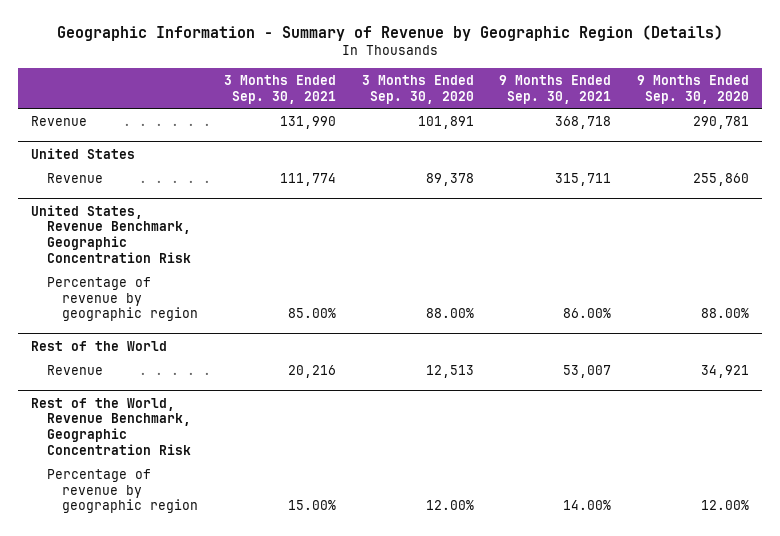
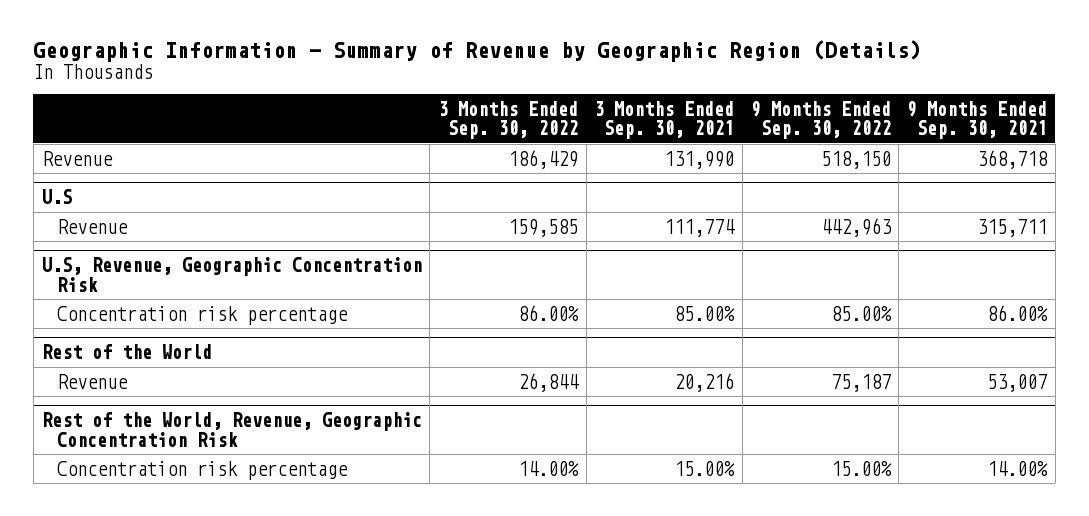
- | 3 Months Ended Sep. 30, 2021 | 3 Months Ended Sep. 30, 2020 | 9 Months Ended Sep. 30, 2021 | 9 Months Ended Sep. 30, 2020
+ | 3 Months Ended Sep. 30, 2022 | 3 Months Ended Sep. 30, 2021 | 9 Months Ended Sep. 30, 2022 | 9 Months Ended Sep. 30, 2021
- United States
+ U.S
- United States, Revenue Benchmark, Geographic Concentration Risk
- Percentage of revenue by geographic region | 85.00% | 88.00% | 86.00% | 88.00%
+ U.S, Revenue, Geographic Concentration Risk
+ Concentration risk percentage | 86.00% | 85.00% | 85.00% | 86.00%
- Rest of the World, Revenue Benchmark, Geographic Concentration Risk
- Percentage of revenue by geographic region | 15.00% | 12.00% | 14.00% | 12.00%
+ Rest of the World, Revenue, Geographic Concentration Risk
+ Concentration risk percentage | 14.00% | 15.00% | 15.00% | 14.00%

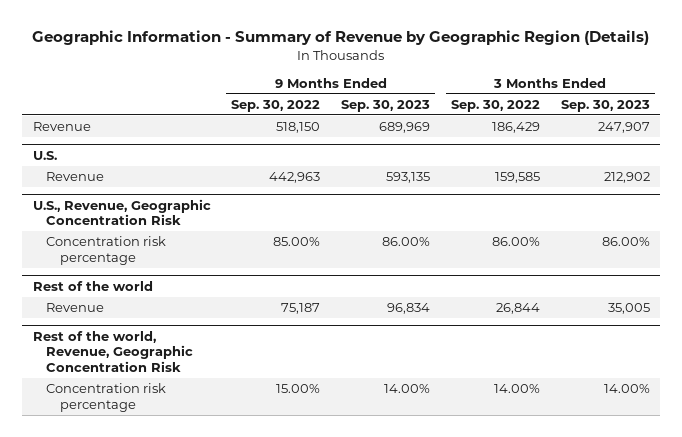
- | 3 Months Ended Sep. 30, 2022 | 3 Months Ended Sep. 30, 2021 | 9 Months Ended Sep. 30, 2022 | 9 Months Ended Sep. 30, 2021
+ | 9 Months Ended Sep. 30, 2022 | 9 Months Ended Sep. 30, 2023 | 3 Months Ended Sep. 30, 2022 | 3 Months Ended Sep. 30, 2023
- U.S
+ U.S.
- U.S, Revenue, Geographic Concentration Risk
+ U.S., Revenue, Geographic Concentration Risk
- Rest of the World
+ Rest of the world
- Rest of the World, Revenue, Geographic Concentration Risk
+ Rest of the world, Revenue, Geographic Concentration Risk

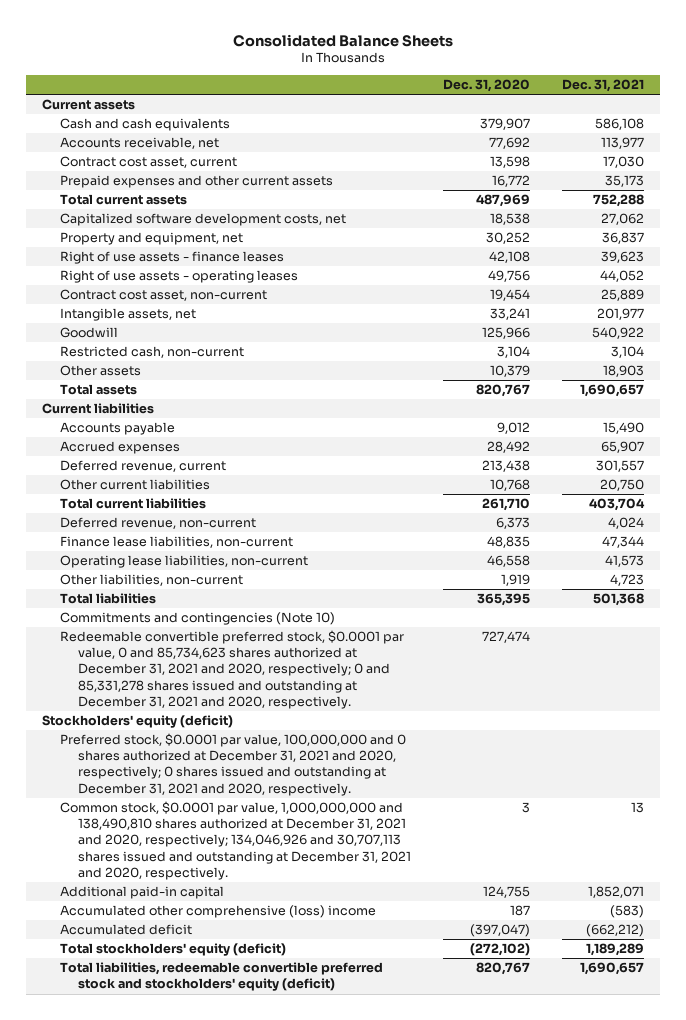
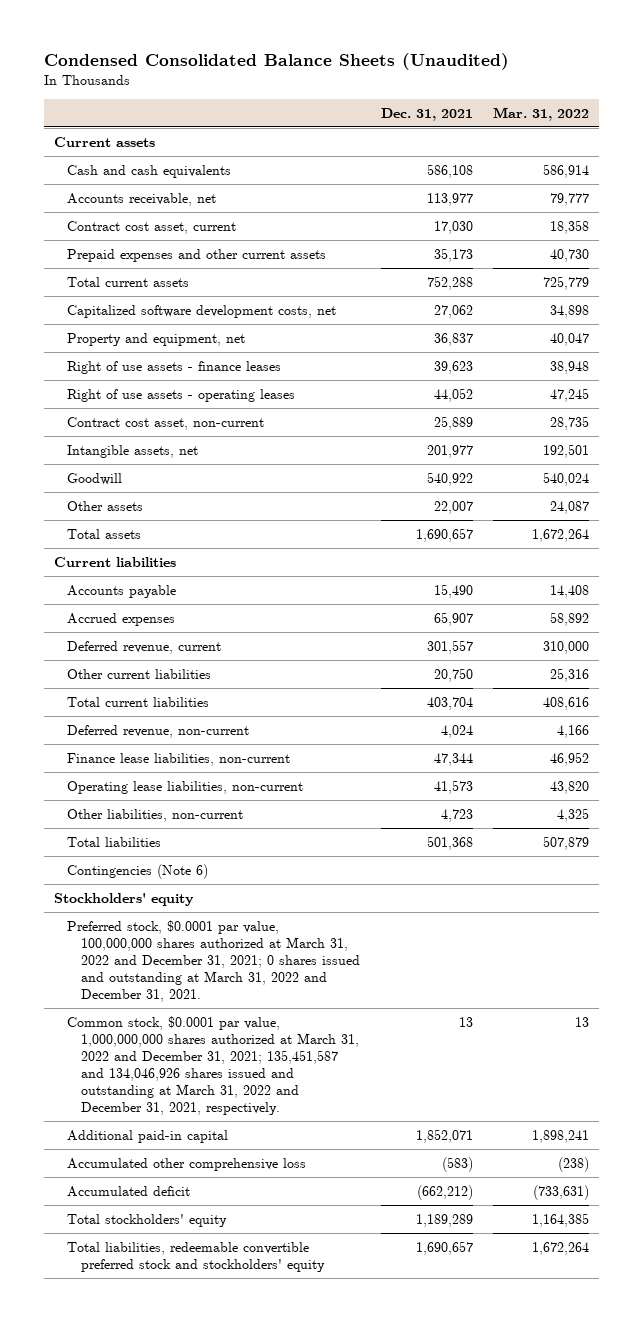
- Consolidated Balance Sheets
+ Condensed Consolidated Balance Sheets (Unaudited)
- | Dec. 31, 2020 | Dec. 31, 2021
+ | Dec. 31, 2021 | Mar. 31, 2022
- Restricted cash, non-current | 3,104 | 3,104
- Other assets | 10,379 | 18,903
+ Other assets | 22,007 | 24,087
- Commitments and contingencies (Note 10)
- Redeemable convertible preferred stock, $0.0001 par value, 0 and 85,734,623 shares authorized at December 31, 2021 and 2020, respectively; 0 and 85,331,278 shares issued and outstanding at December 31, 2021 and 2020, respectively. | 727,474 |
- Stockholders' equity (deficit)
- Preferred stock, $0.0001 par value, 100,000,000 and 0 shares authorized at December 31, 2021 and 2020, respectively; 0 shares issued and outstanding at December 31, 2021 and 2020, respectively.
- Common stock, $0.0001 par value, 1,000,000,000 and 138,490,810 shares authorized at December 31, 2021 and 2020, respectively; 134,046,926 and 30,707,113 shares issued and outstanding at December 31, 2021 and 2020, respectively. | 3 | 13
+ Contingencies (Note 6)
+ Stockholders' equity
+ Preferred stock, $0.0001 par value, 100,000,000 shares authorized at March 31, 2022 and December 31, 2021; 0 shares issued and outstanding at March 31, 2022 and December 31, 2021.
+ Common stock, $0.0001 par value, 1,000,000,000 shares authorized at March 31, 2022 and December 31, 2021; 135,451,587 and 134,046,926 shares issued and outstanding at March 31, 2022 and December 31, 2021, respectively. | 13 | 13
- Accumulated other comprehensive (loss) income | 187 | (583)
+ Accumulated other comprehensive loss | (583) | (238)
- Total stockholders' equity (deficit) | (272,102) | 1,189,289
- Total liabilities, redeemable convertible preferred stock and stockholders' equity (deficit) | 820,767 | 1,690,657
+ Total stockholders' equity | 1,189,289 | 1,164,385
+ Total liabilities, redeemable convertible preferred stock and stockholders' equity | 1,690,657 | 1,672,264

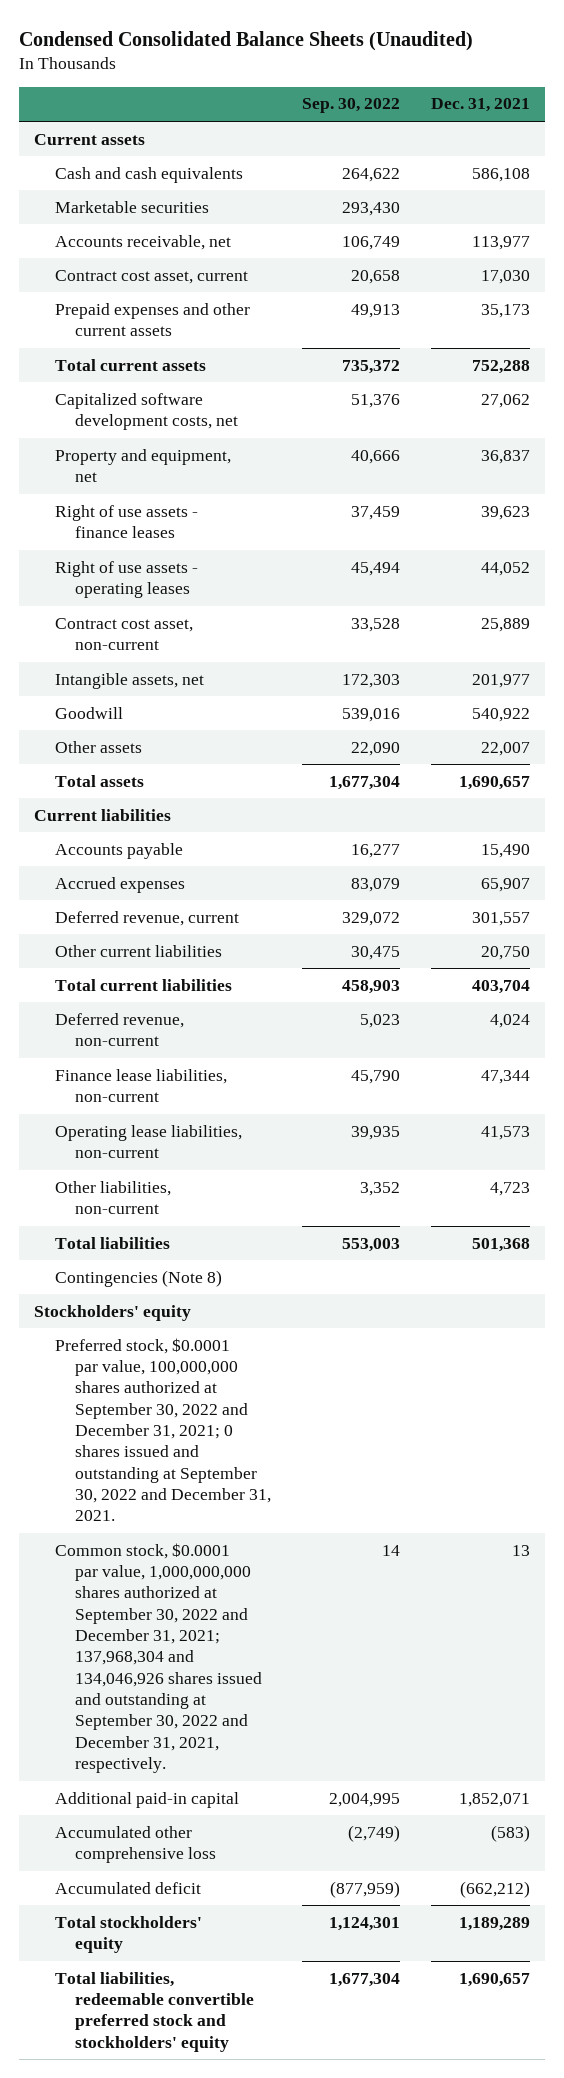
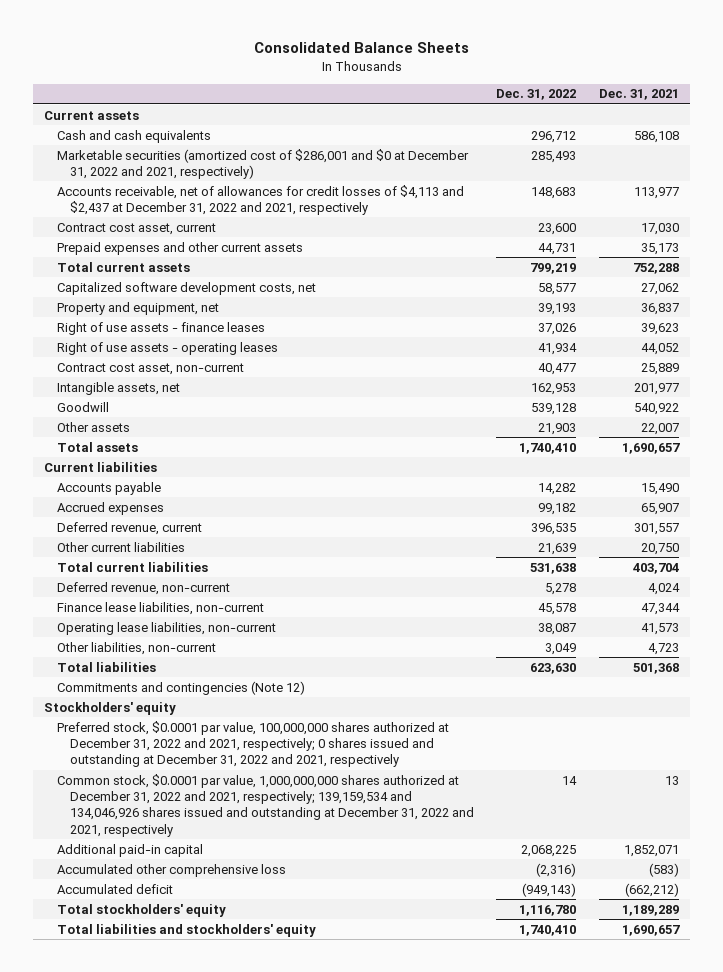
- Condensed Consolidated Balance Sheets (Unaudited)
+ Consolidated Balance Sheets
- | Sep. 30, 2022 | Dec. 31, 2021
+ | Dec. 31, 2022 | Dec. 31, 2021
- Marketable securities | 293,430 |
- Accounts receivable, net | 106,749 | 113,977
+ Marketable securities (amortized cost of $286,001 and $0 at December 31, 2022 and 2021, respectively) | 285,493 |
+ Accounts receivable, net of allowances for credit losses of $4,113 and $2,437 at December 31, 2022 and 2021, respectively | 148,683 | 113,977
- Contingencies (Note 8)
+ Commitments and contingencies (Note 12)
- Preferred stock, $0.0001 par value, 100,000,000 shares authorized at September 30, 2022 and December 31, 2021; 0 shares issued and outstanding at September 30, 2022 and December 31, 2021.
- Common stock, $0.0001 par value, 1,000,000,000 shares authorized at September 30, 2022 and December 31, 2021; 137,968,304 and 134,046,926 shares issued and outstanding at September 30, 2022 and December 31, 2021, respectively. | 14 | 13
+ Preferred stock, $0.0001 par value, 100,000,000 shares authorized at December 31, 2022 and 2021, respectively; 0 shares issued and outstanding at December 31, 2022 and 2021, respectively
+ Common stock, $0.0001 par value, 1,000,000,000 shares authorized at December 31, 2022 and 2021, respectively; 139,159,534 and 134,046,926 shares issued and outstanding at December 31, 2022 and 2021, respectively | 14 | 13
- Total liabilities, redeemable convertible preferred stock and stockholders' equity | 1,677,304 | 1,690,657
+ Total liabilities and stockholders' equity | 1,740,410 | 1,690,657

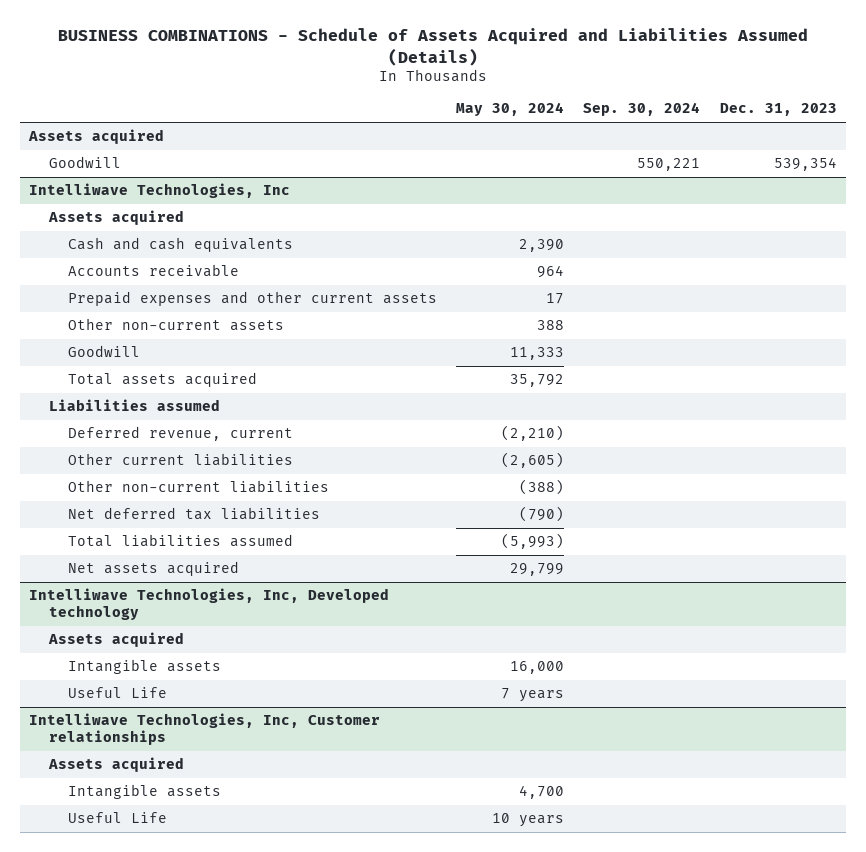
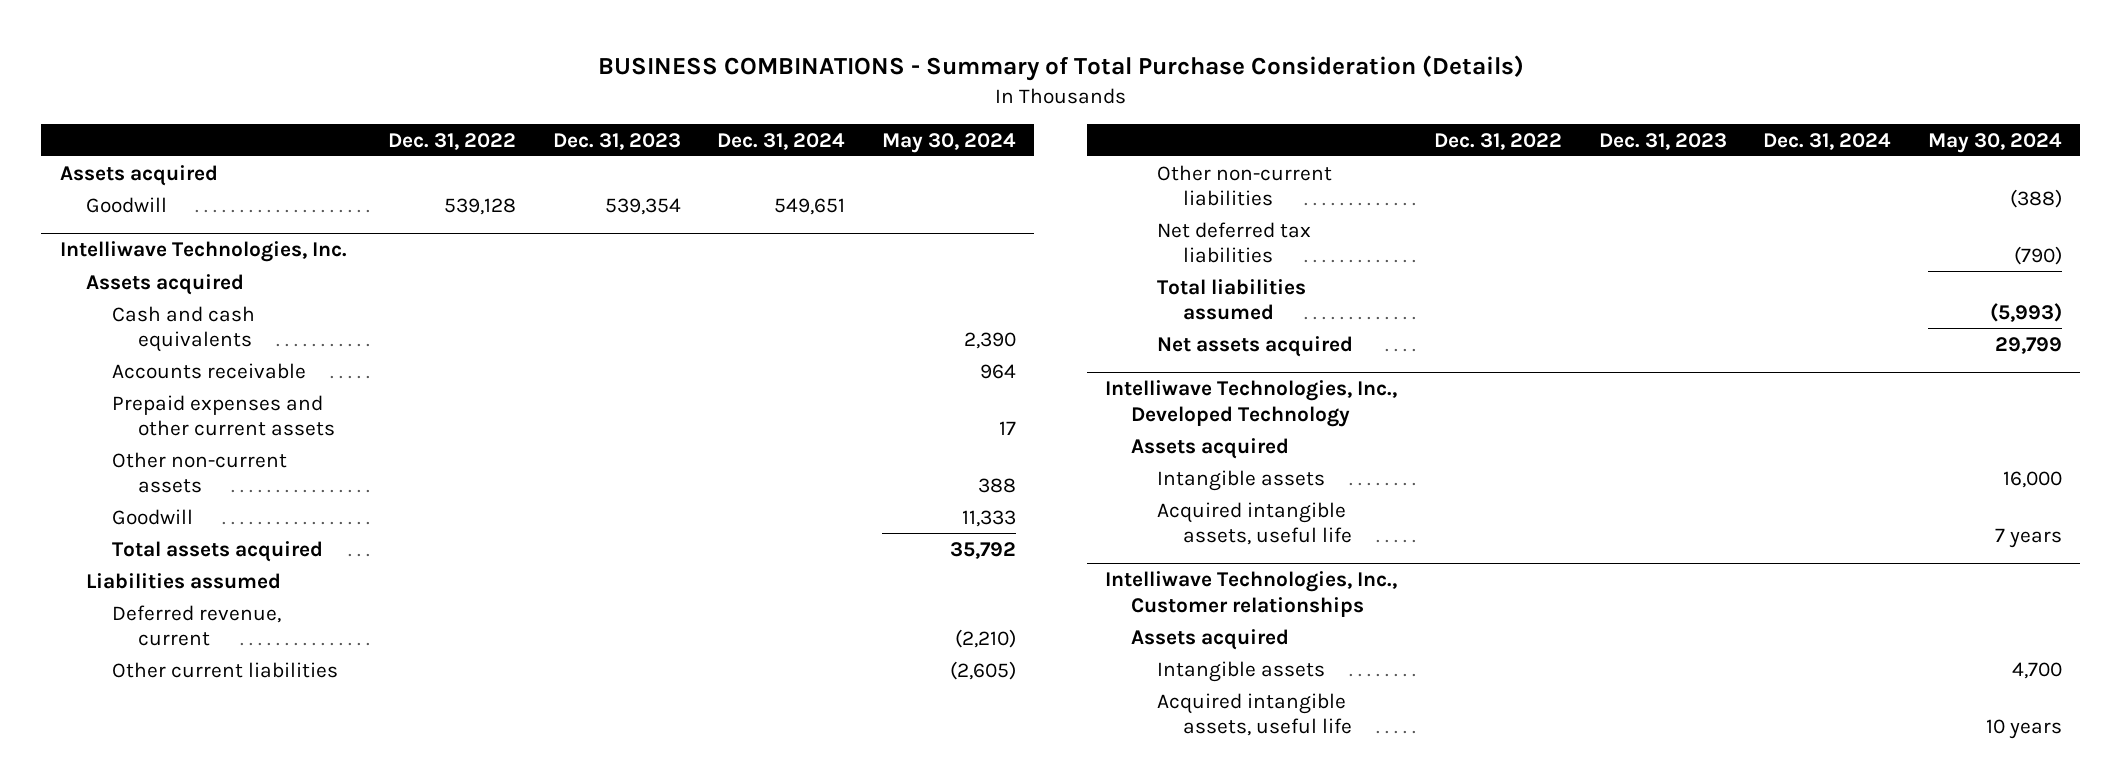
- BUSINESS COMBINATIONS - Schedule of Assets Acquired and Liabilities Assumed (Details)
+ BUSINESS COMBINATIONS - Summary of Total Purchase Consideration (Details)
- | May 30, 2024 | Sep. 30, 2024 | Dec. 31, 2023
+ | Dec. 31, 2022 | Dec. 31, 2023 | Dec. 31, 2024 | May 30, 2024
- Intelliwave Technologies, Inc
+ Intelliwave Technologies, Inc.
- Intelliwave Technologies, Inc, Developed technology
+ Intelliwave Technologies, Inc., Developed Technology
- Useful Life | 7 years | |
- Intelliwave Technologies, Inc, Customer relationships
+ Acquired intangible assets, useful life | | | | 7 years
+ Intelliwave Technologies, Inc., Customer relationships
- Useful Life | 10 years | |
+ Acquired intangible assets, useful life | | | | 10 years

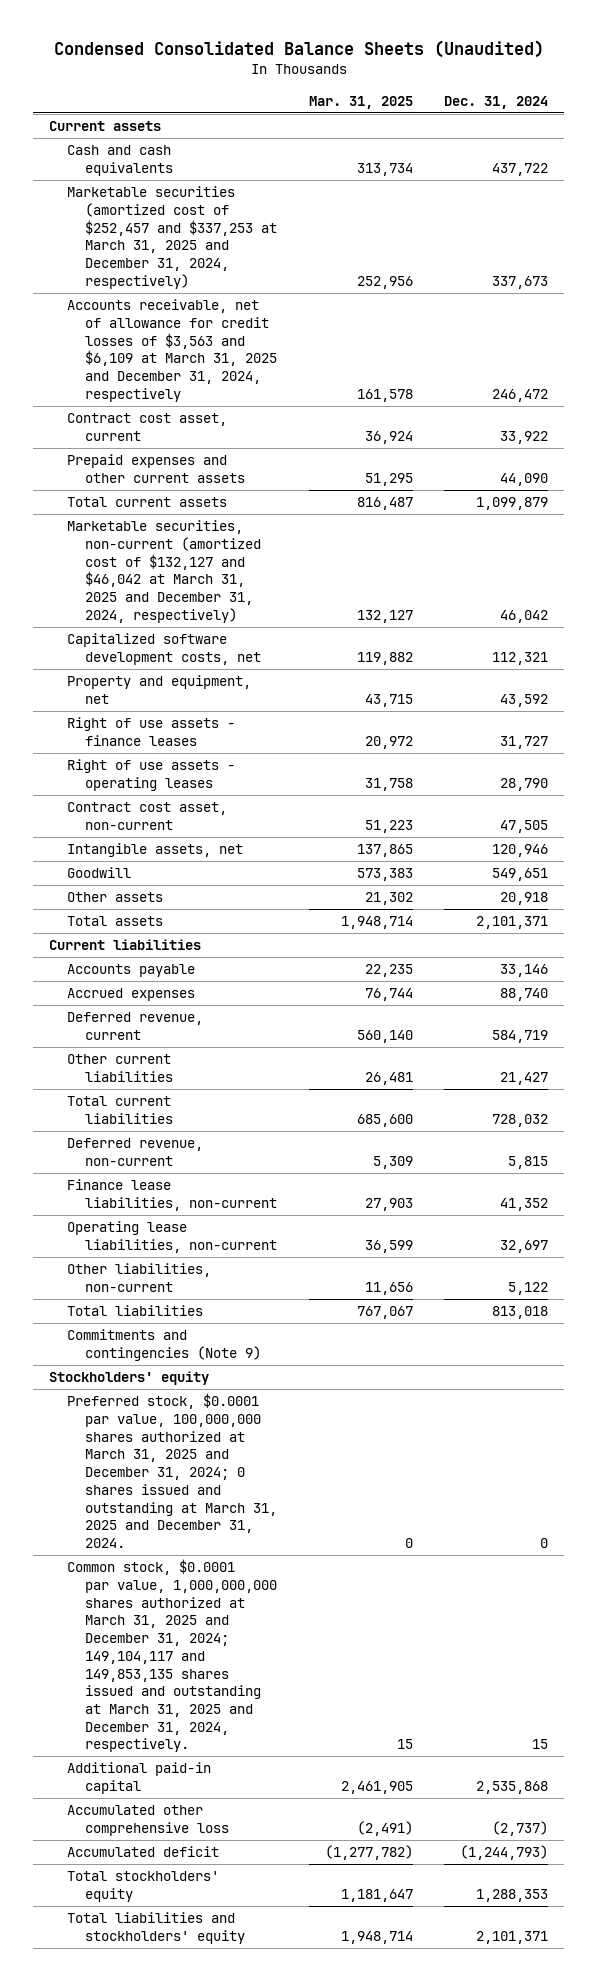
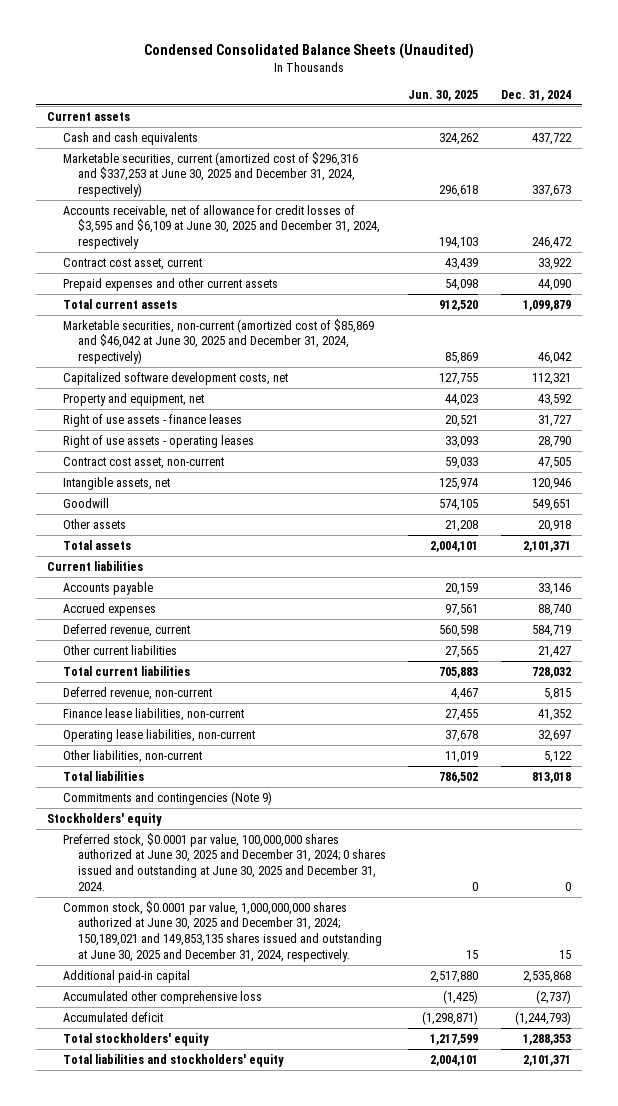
- | Mar. 31, 2025 | Dec. 31, 2024
+ | Jun. 30, 2025 | Dec. 31, 2024
- Marketable securities (amortized cost of $252,457 and $337,253 at March 31, 2025 and December 31, 2024, respectively) | 252,956 | 337,673
- Accounts receivable, net of allowance for credit losses of $3,563 and $6,109 at March 31, 2025 and December 31, 2024, respectively | 161,578 | 246,472
+ Marketable securities, current (amortized cost of $296,316 and $337,253 at June 30, 2025 and December 31, 2024, respectively) | 296,618 | 337,673
+ Accounts receivable, net of allowance for credit losses of $3,595 and $6,109 at June 30, 2025 and December 31, 2024, respectively | 194,103 | 246,472
- Marketable securities, non-current (amortized cost of $132,127 and $46,042 at March 31, 2025 and December 31, 2024, respectively) | 132,127 | 46,042
+ Marketable securities, non-current (amortized cost of $85,869 and $46,042 at June 30, 2025 and December 31, 2024, respectively) | 85,869 | 46,042
- Preferred stock, $0.0001 par value, 100,000,000 shares authorized at March 31, 2025 and December 31, 2024; 0 shares issued and outstanding at March 31, 2025 and December 31, 2024. | 0 | 0
- Common stock, $0.0001 par value, 1,000,000,000 shares authorized at March 31, 2025 and December 31, 2024; 149,104,117 and 149,853,135 shares issued and outstanding at March 31, 2025 and December 31, 2024, respectively. | 15 | 15
+ Preferred stock, $0.0001 par value, 100,000,000 shares authorized at June 30, 2025 and December 31, 2024; 0 shares issued and outstanding at June 30, 2025 and December 31, 2024. | 0 | 0
+ Common stock, $0.0001 par value, 1,000,000,000 shares authorized at June 30, 2025 and December 31, 2024; 150,189,021 and 149,853,135 shares issued and outstanding at June 30, 2025 and December 31, 2024, respectively. | 15 | 15

